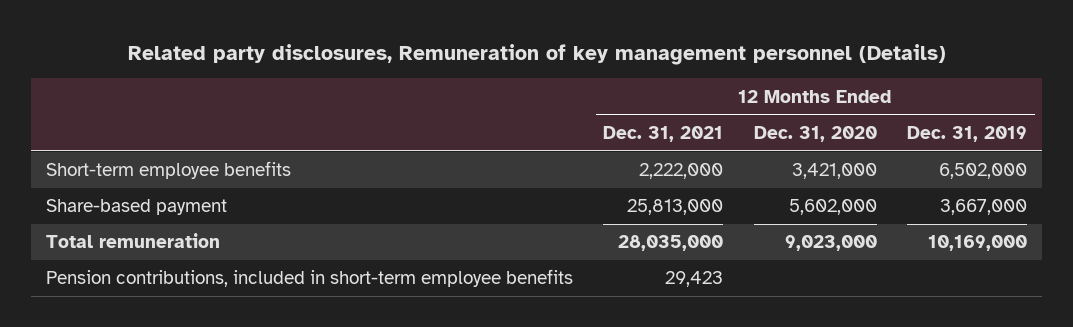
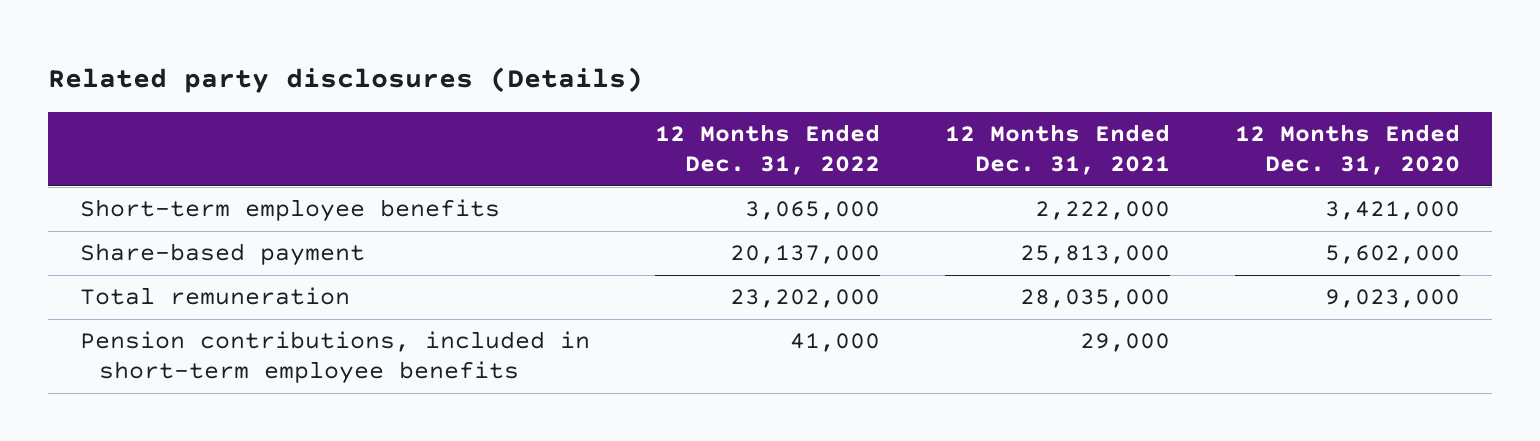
- Related party disclosures, Remuneration of key management personnel (Details)
+ Related party disclosures (Details)
- | 12 Months Ended Dec. 31, 2021 | 12 Months Ended Dec. 31, 2020 | 12 Months Ended Dec. 31, 2019
+ | 12 Months Ended Dec. 31, 2022 | 12 Months Ended Dec. 31, 2021 | 12 Months Ended Dec. 31, 2020
- Pension contributions, included in short-term employee benefits | 29,423 | |
+ Pension contributions, included in short-term employee benefits | 41,000 | 29,000 |

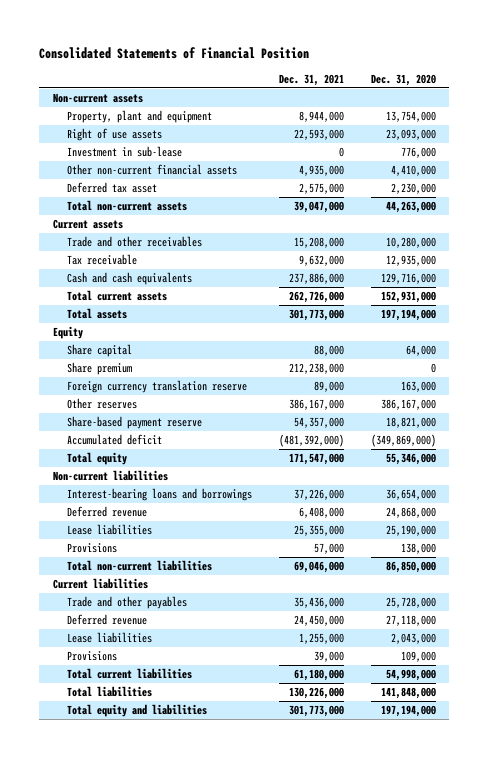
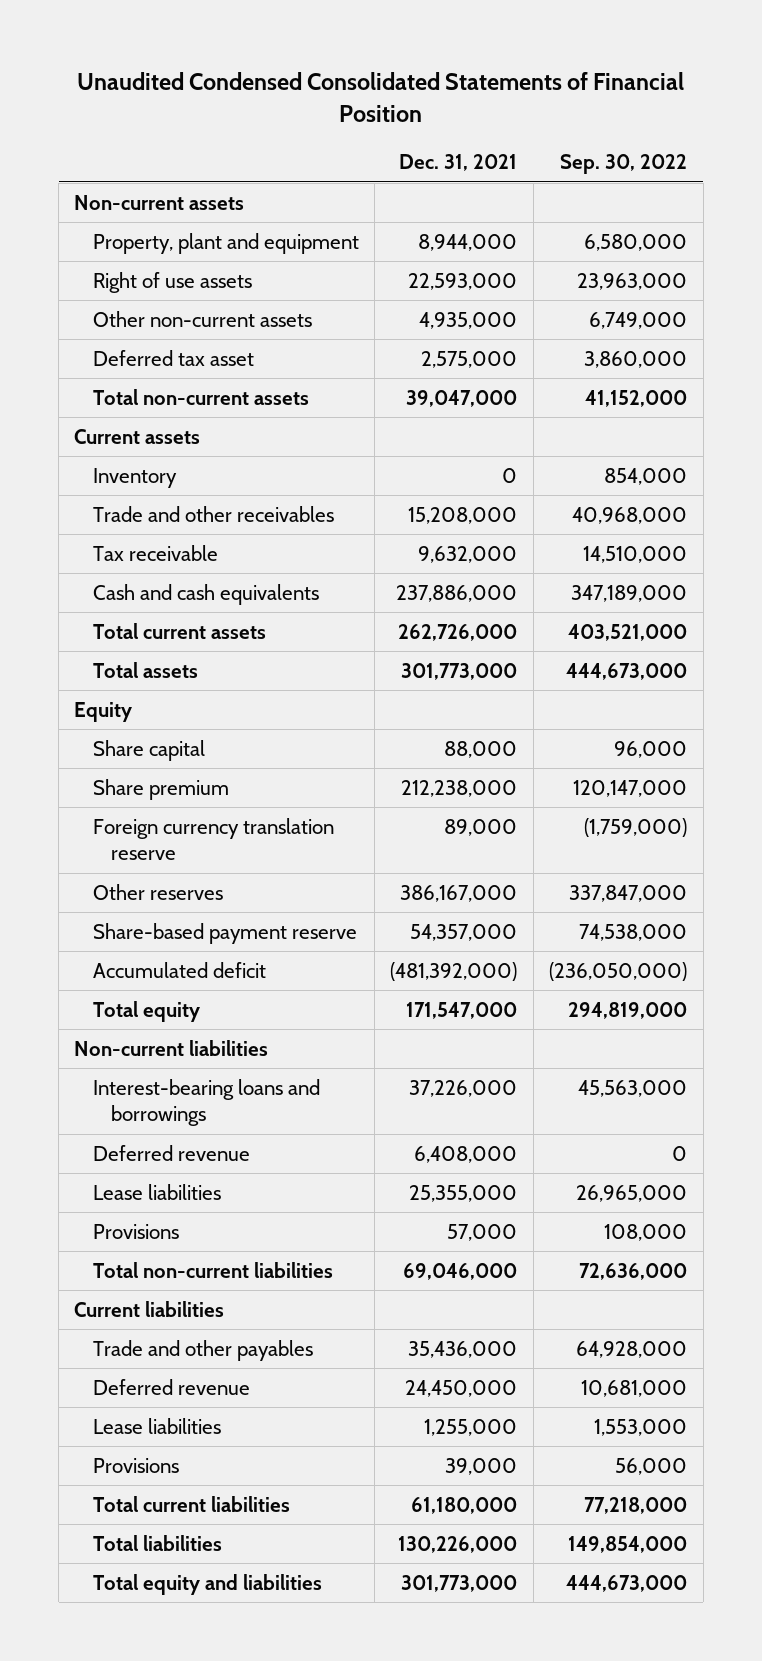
- Consolidated Statements of Financial Position
+ Unaudited Condensed Consolidated Statements of Financial Position
- | Dec. 31, 2021 | Dec. 31, 2020
+ | Dec. 31, 2021 | Sep. 30, 2022
- Investment in sub-lease | 0 | 776,000
- Other non-current financial assets | 4,935,000 | 4,410,000
+ Other non-current assets | 4,935,000 | 6,749,000
+ Inventory | 0 | 854,000

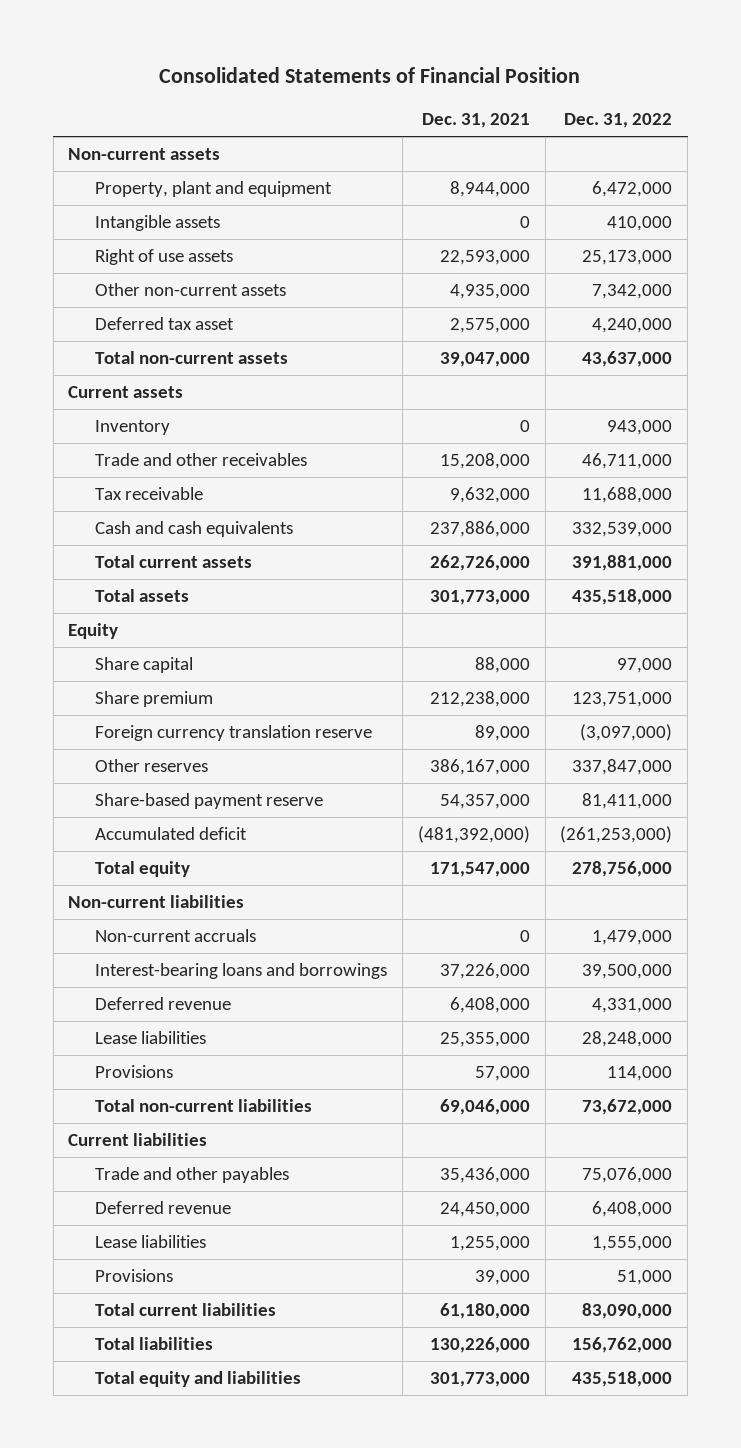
- Unaudited Condensed Consolidated Statements of Financial Position
+ Consolidated Statements of Financial Position
- | Dec. 31, 2021 | Sep. 30, 2022
+ | Dec. 31, 2021 | Dec. 31, 2022
+ Intangible assets | 0 | 410,000
+ Non-current accruals | 0 | 1,479,000

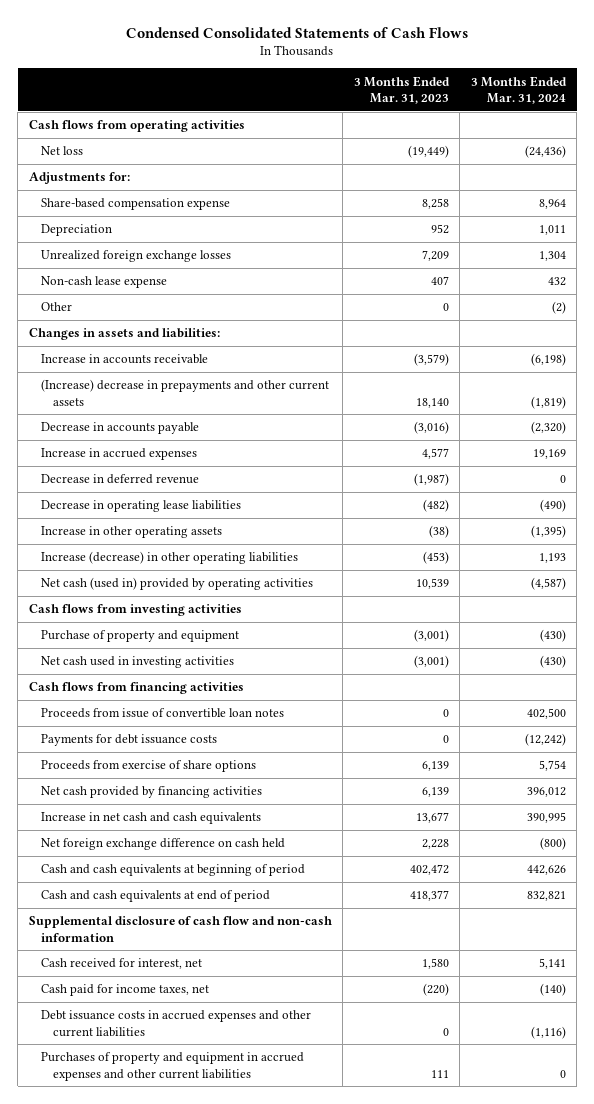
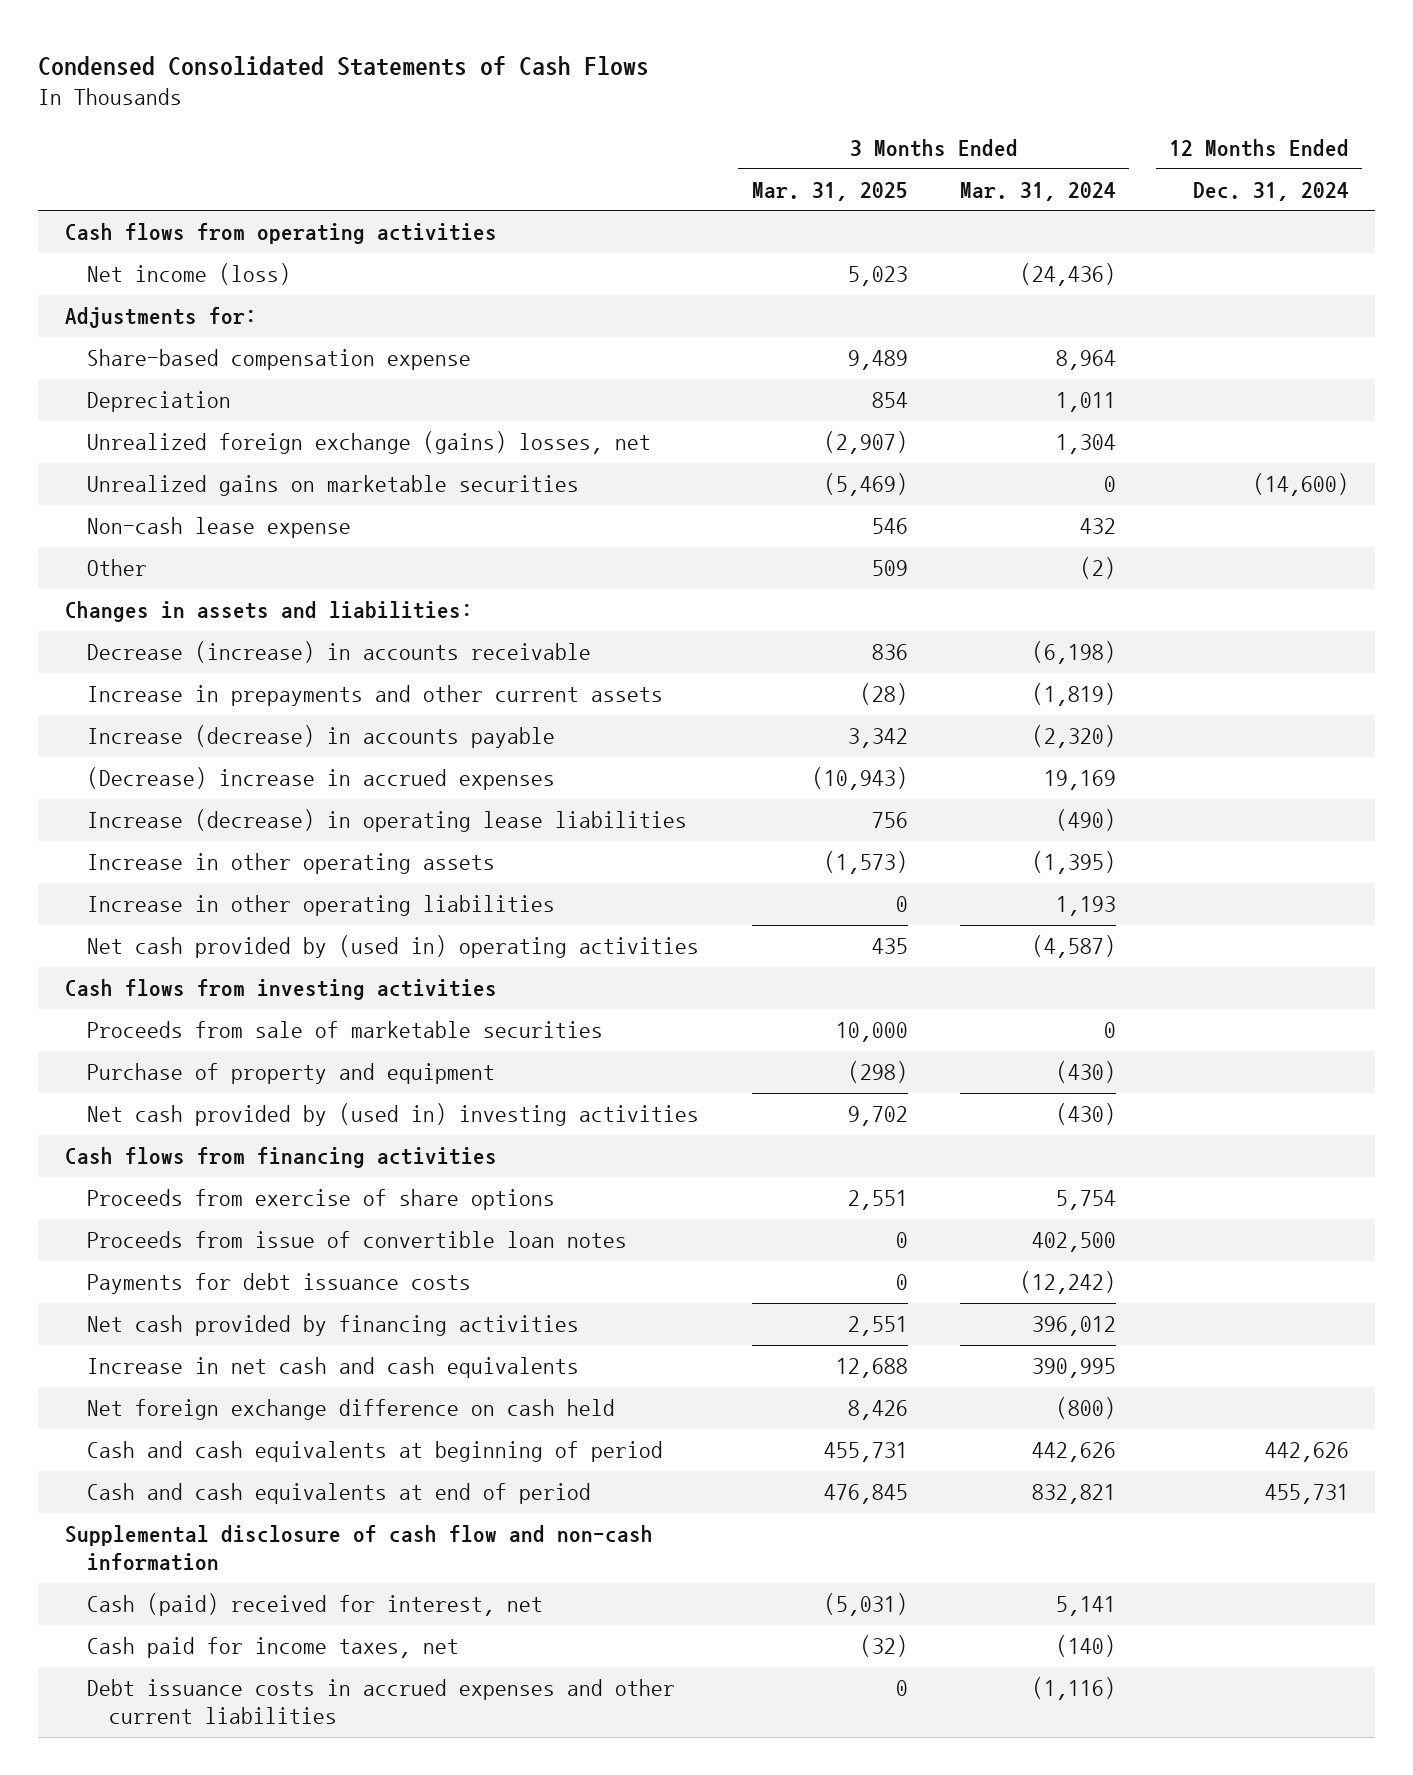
- | 3 Months Ended Mar. 31, 2023 | 3 Months Ended Mar. 31, 2024
+ | 3 Months Ended Mar. 31, 2025 | 3 Months Ended Mar. 31, 2024 | 12 Months Ended Dec. 31, 2024
- Net loss | (19,449) | (24,436)
+ Net income (loss) | 5,023 | (24,436) |
- Unrealized foreign exchange losses | 7,209 | 1,304
+ Unrealized foreign exchange (gains) losses, net | (2,907) | 1,304 |
+ Unrealized gains on marketable securities | (5,469) | 0 | (14,600)
- Increase in accounts receivable | (3,579) | (6,198)
- (Increase) decrease in prepayments and other current assets | 18,140 | (1,819)
- Decrease in accounts payable | (3,016) | (2,320)
- Increase in accrued expenses | 4,577 | 19,169
- Decrease in deferred revenue | (1,987) | 0
- Decrease in operating lease liabilities | (482) | (490)
+ Decrease (increase) in accounts receivable | 836 | (6,198) |
+ Increase in prepayments and other current assets | (28) | (1,819) |
+ Increase (decrease) in accounts payable | 3,342 | (2,320) |
+ (Decrease) increase in accrued expenses | (10,943) | 19,169 |
+ Increase (decrease) in operating lease liabilities | 756 | (490) |
- Increase (decrease) in other operating liabilities | (453) | 1,193
- Net cash (used in) provided by operating activities | 10,539 | (4,587)
+ Increase in other operating liabilities | 0 | 1,193 |
+ Net cash provided by (used in) operating activities | 435 | (4,587) |
+ Proceeds from sale of marketable securities | 10,000 | 0 |
- Net cash used in investing activities | (3,001) | (430)
+ Net cash provided by (used in) investing activities | 9,702 | (430) |
moved up: Proceeds from exercise of share options | 2,551 | 5,754 |
- Cash received for interest, net | 1,580 | 5,141
+ Cash (paid) received for interest, net | (5,031) | 5,141 |
- Purchases of property and equipment in accrued expenses and other current liabilities | 111 | 0

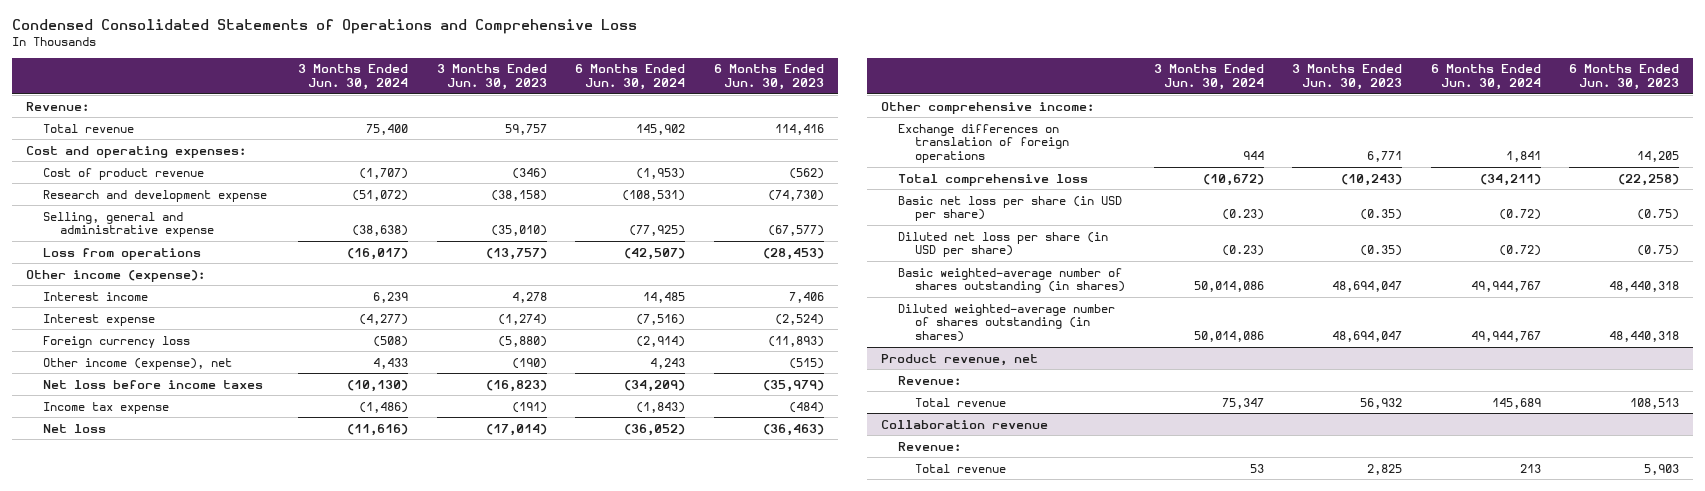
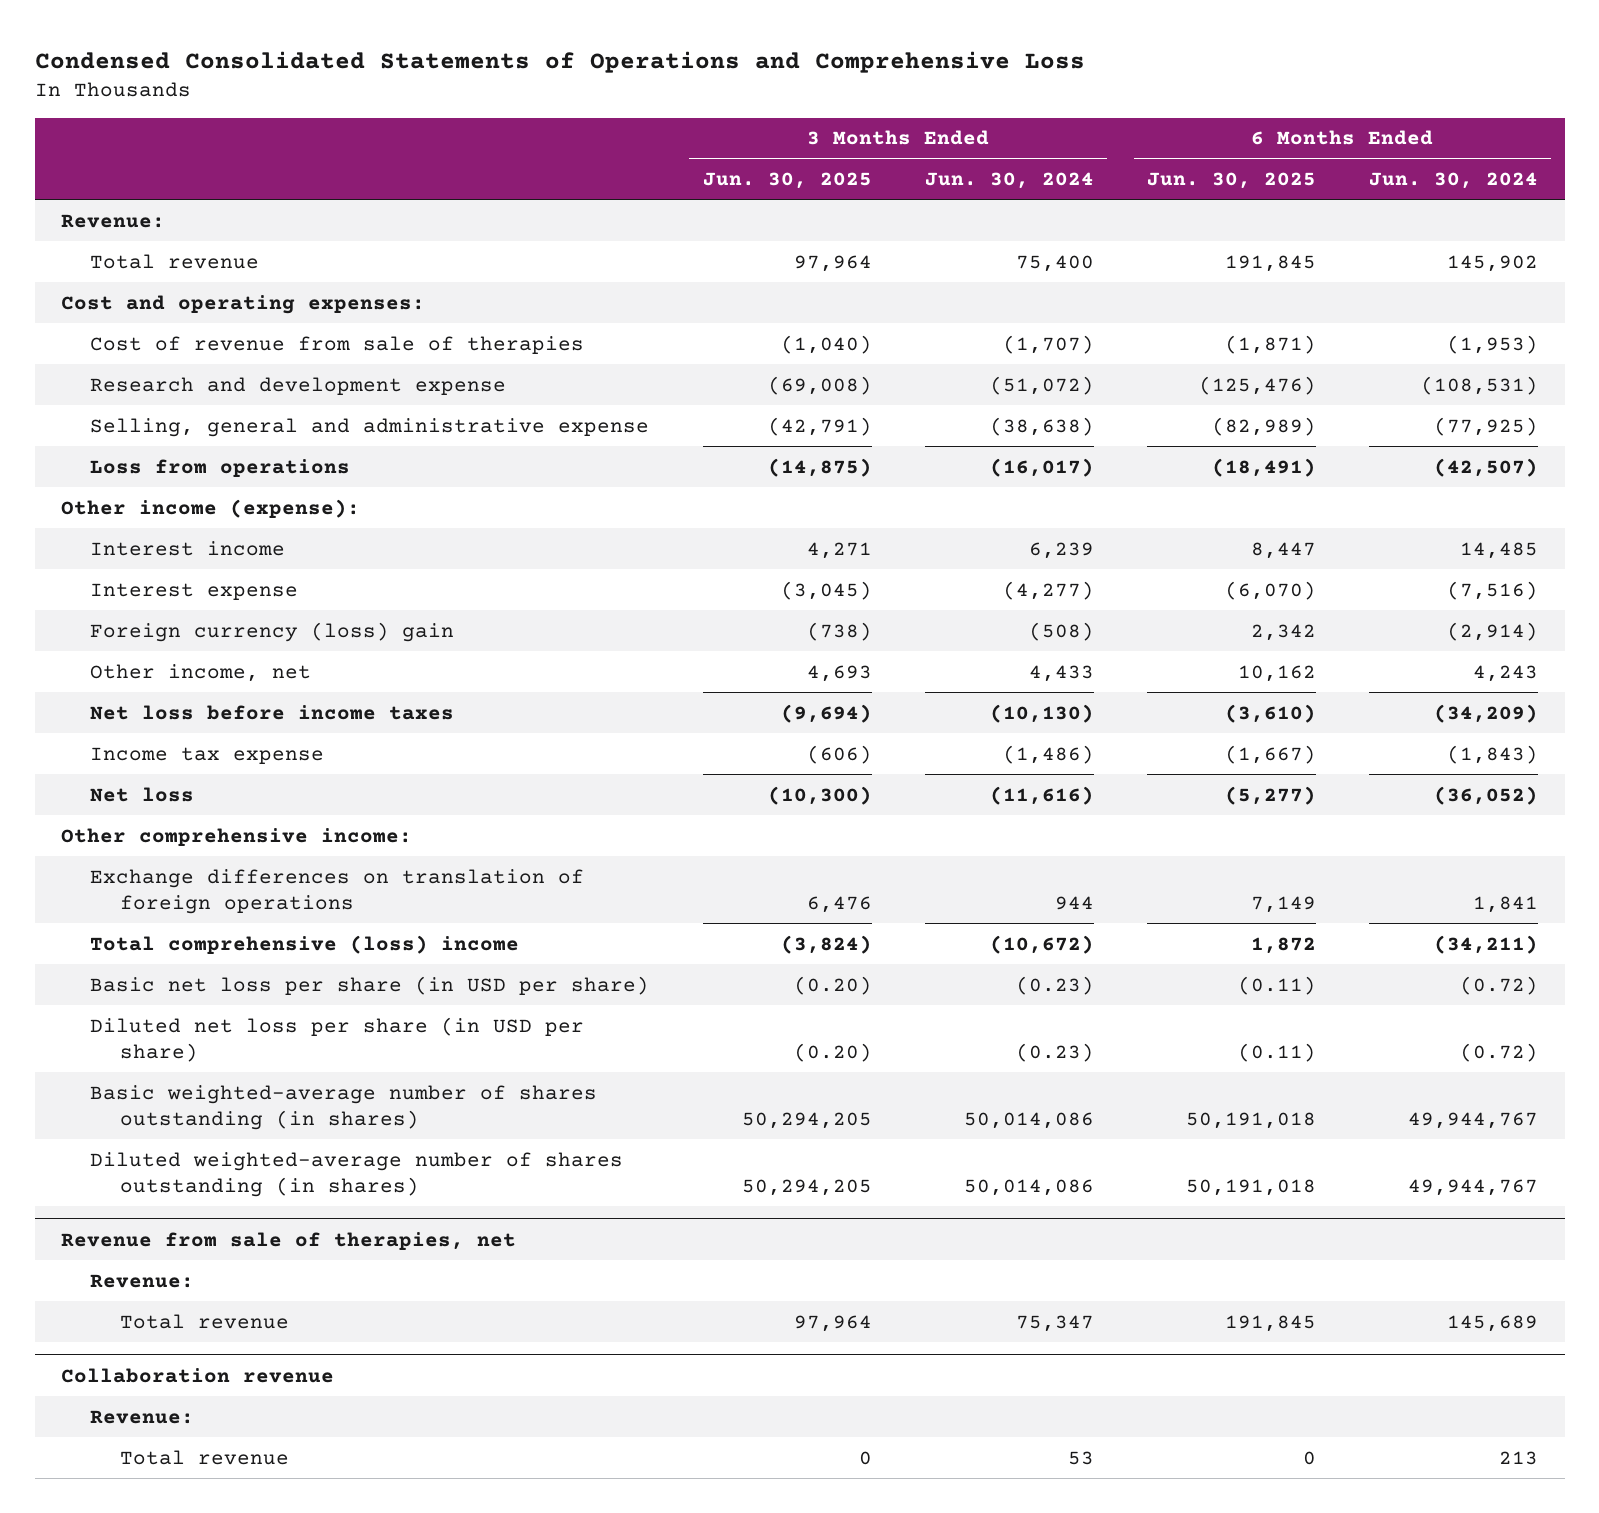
- | 3 Months Ended Jun. 30, 2024 | 3 Months Ended Jun. 30, 2023 | 6 Months Ended Jun. 30, 2024 | 6 Months Ended Jun. 30, 2023
+ | 3 Months Ended Jun. 30, 2025 | 3 Months Ended Jun. 30, 2024 | 6 Months Ended Jun. 30, 2025 | 6 Months Ended Jun. 30, 2024
- Cost of product revenue | (1,707) | (346) | (1,953) | (562)
+ Cost of revenue from sale of therapies | (1,040) | (1,707) | (1,871) | (1,953)
- Foreign currency loss | (508) | (5,880) | (2,914) | (11,893)
- Other income (expense), net | 4,433 | (190) | 4,243 | (515)
+ Foreign currency (loss) gain | (738) | (508) | 2,342 | (2,914)
+ Other income, net | 4,693 | 4,433 | 10,162 | 4,243
- Total comprehensive loss | (10,672) | (10,243) | (34,211) | (22,258)
+ Total comprehensive (loss) income | (3,824) | (10,672) | 1,872 | (34,211)
- Product revenue, net
+ Revenue from sale of therapies, net

